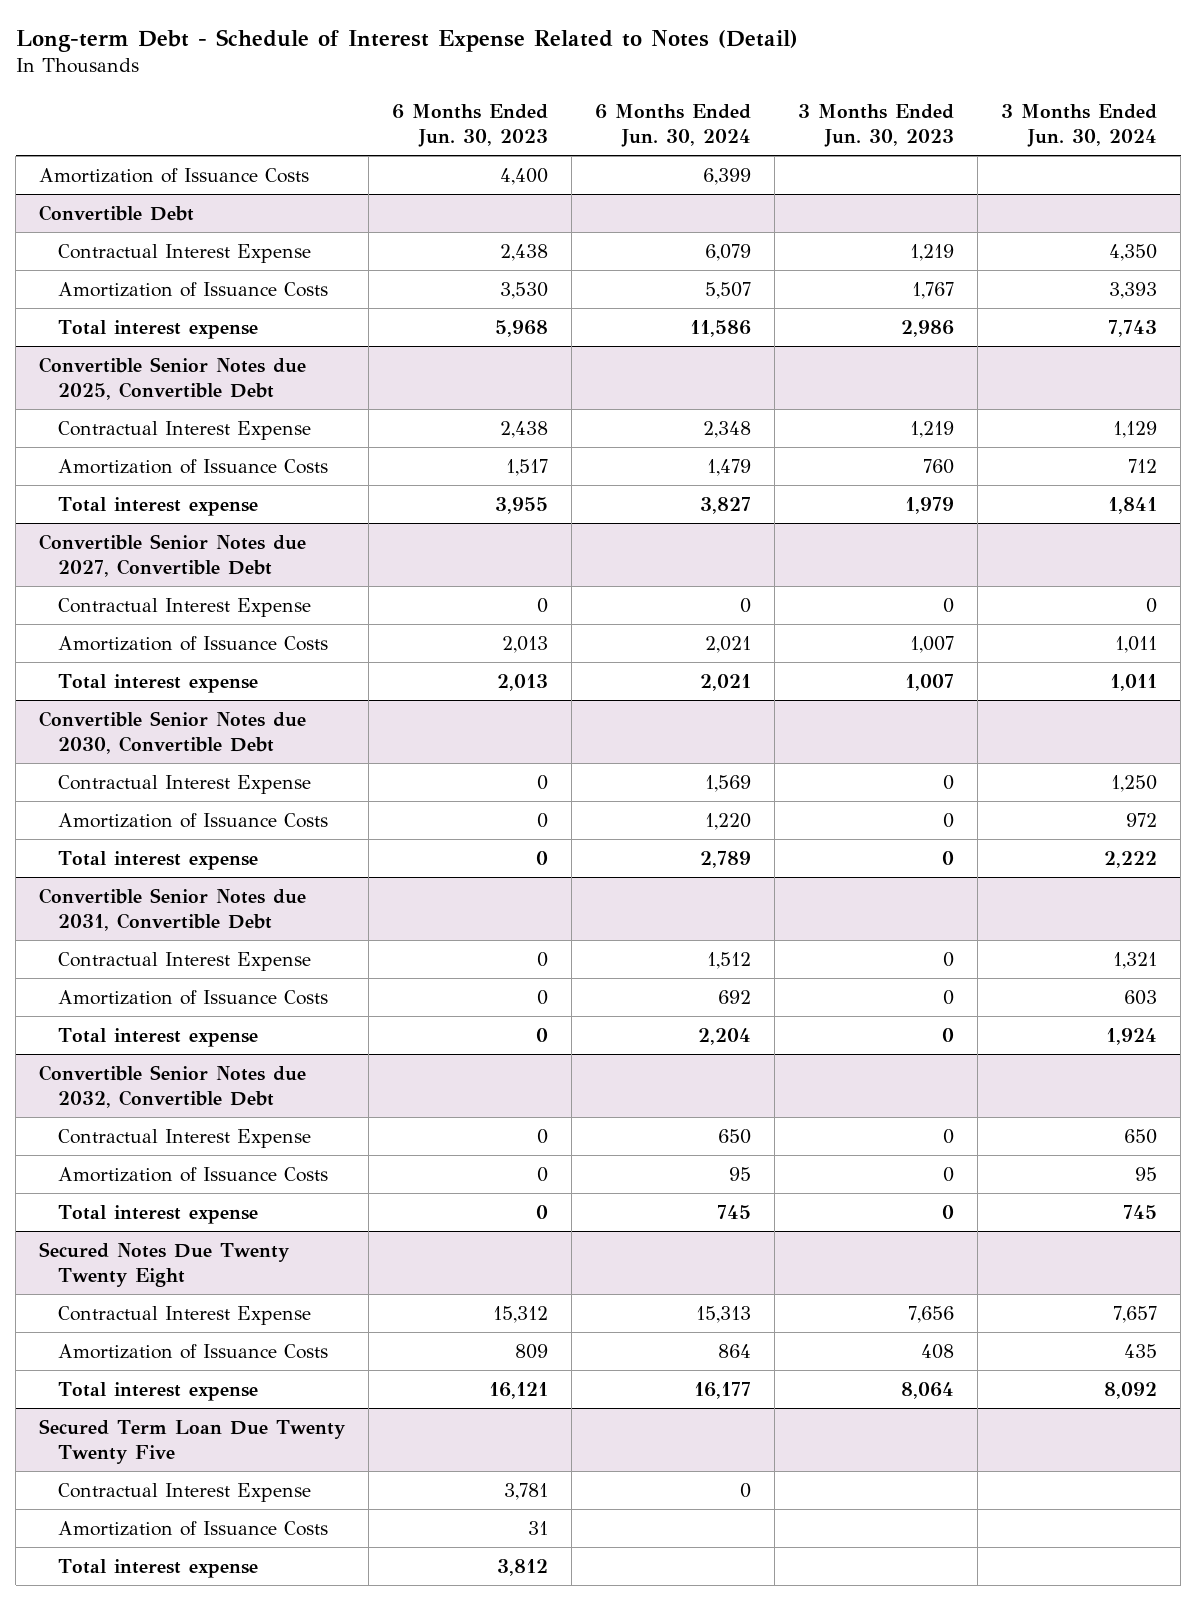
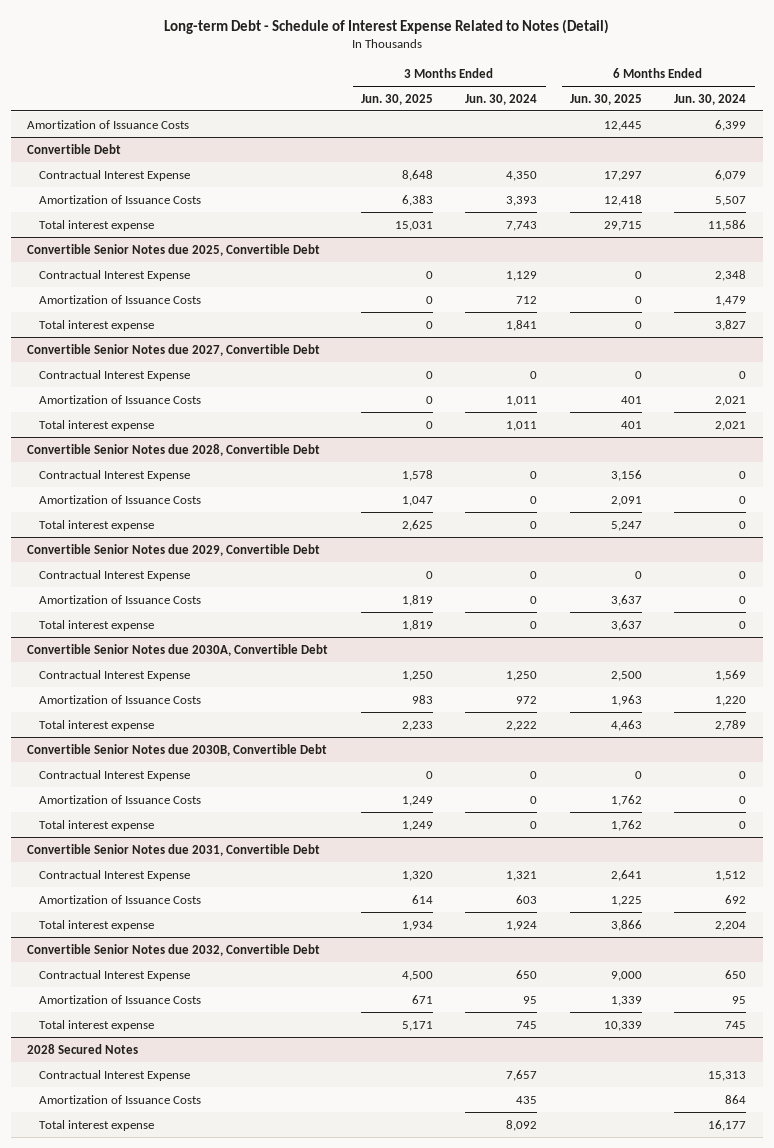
- | 6 Months Ended Jun. 30, 2023 | 6 Months Ended Jun. 30, 2024 | 3 Months Ended Jun. 30, 2023 | 3 Months Ended Jun. 30, 2024
+ | 3 Months Ended Jun. 30, 2025 | 3 Months Ended Jun. 30, 2024 | 6 Months Ended Jun. 30, 2025 | 6 Months Ended Jun. 30, 2024
- Convertible Senior Notes due 2030, Convertible Debt
+ Convertible Senior Notes due 2028, Convertible Debt
+ Contractual Interest Expense | 1,578 | 0 | 3,156 | 0
+ Amortization of Issuance Costs | 1,047 | 0 | 2,091 | 0
+ Total interest expense | 2,625 | 0 | 5,247 | 0
+ Convertible Senior Notes due 2029, Convertible Debt
+ Contractual Interest Expense | 0 | 0 | 0 | 0
+ Amortization of Issuance Costs | 1,819 | 0 | 3,637 | 0
+ Total interest expense | 1,819 | 0 | 3,637 | 0
+ Convertible Senior Notes due 2030A, Convertible Debt
+ Convertible Senior Notes due 2030B, Convertible Debt
+ Contractual Interest Expense | 0 | 0 | 0 | 0
+ Amortization of Issuance Costs | 1,249 | 0 | 1,762 | 0
+ Total interest expense | 1,249 | 0 | 1,762 | 0
- Secured Notes Due Twenty Twenty Eight
+ 2028 Secured Notes
- Secured Term Loan Due Twenty Twenty Five
- Contractual Interest Expense | 3,781 | 0 | |
- Amortization of Issuance Costs | 31 | | |
- Total interest expense | 3,812 | | |

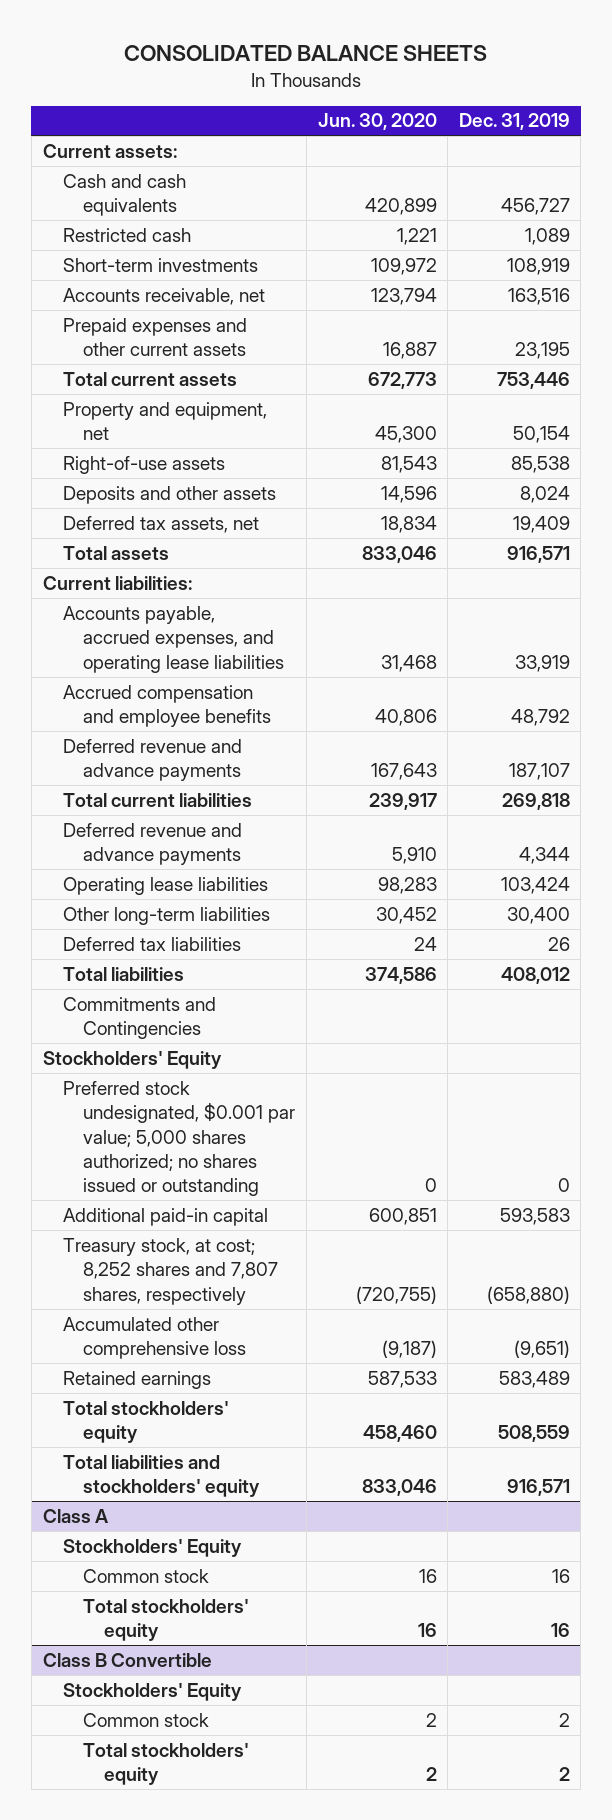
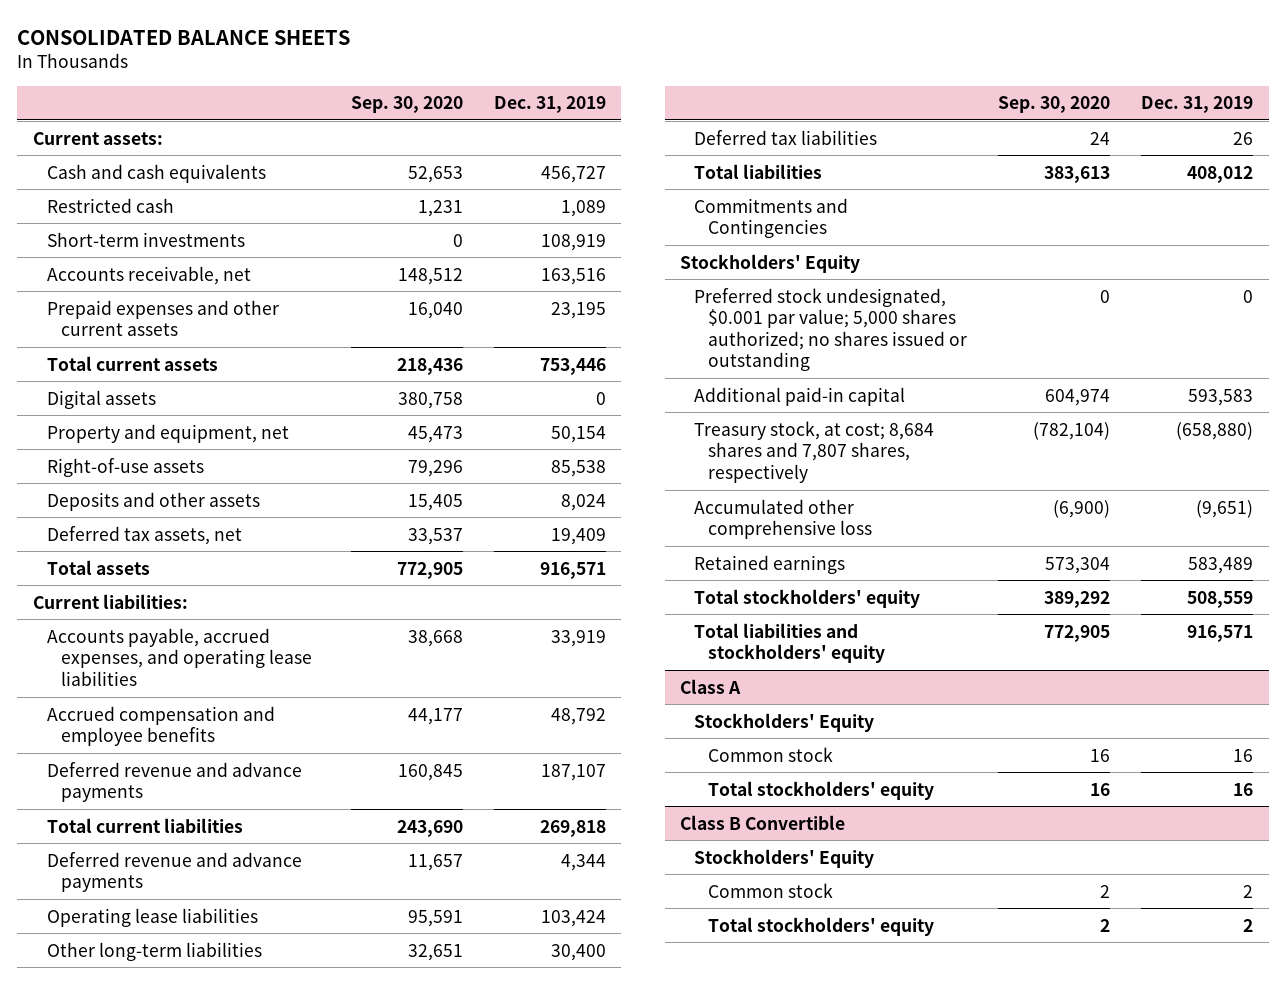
- | Jun. 30, 2020 | Dec. 31, 2019
+ | Sep. 30, 2020 | Dec. 31, 2019
+ Digital assets | 380,758 | 0
- Treasury stock, at cost; 8,252 shares and 7,807 shares, respectively | (720,755) | (658,880)
+ Treasury stock, at cost; 8,684 shares and 7,807 shares, respectively | (782,104) | (658,880)

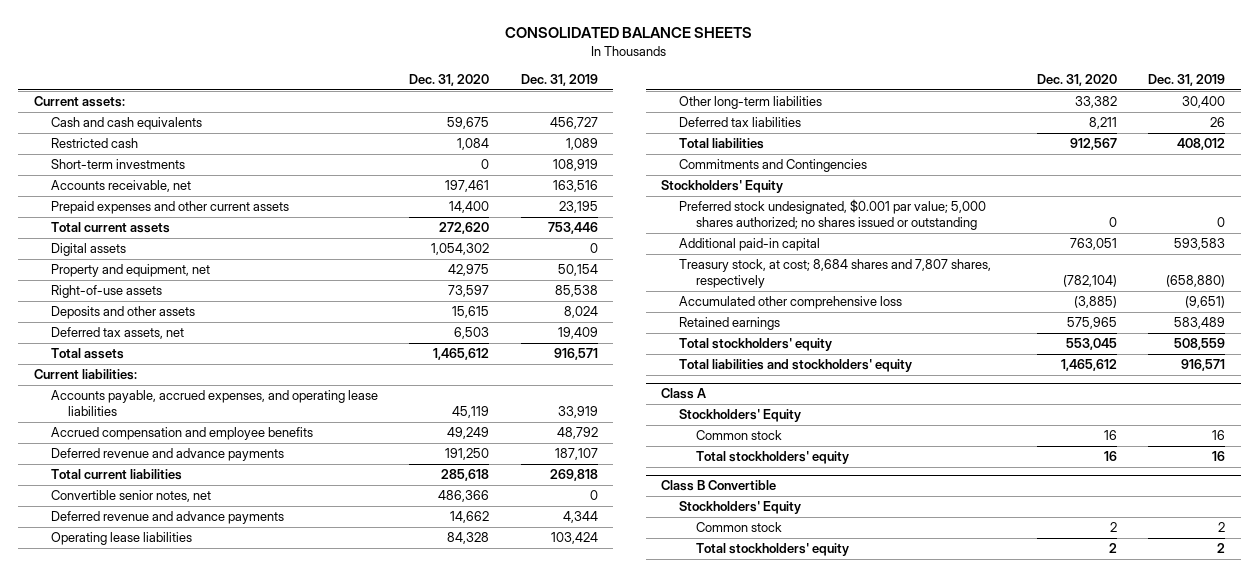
- | Sep. 30, 2020 | Dec. 31, 2019
+ | Dec. 31, 2020 | Dec. 31, 2019
+ Convertible senior notes, net | 486,366 | 0

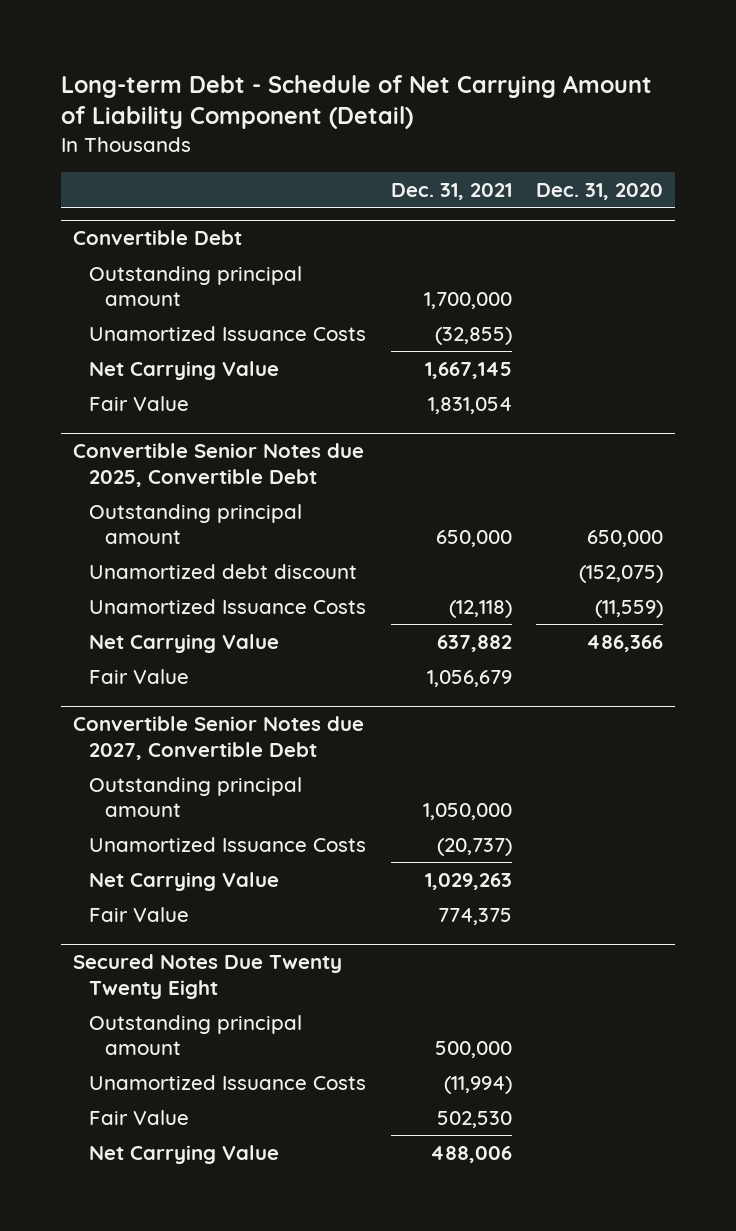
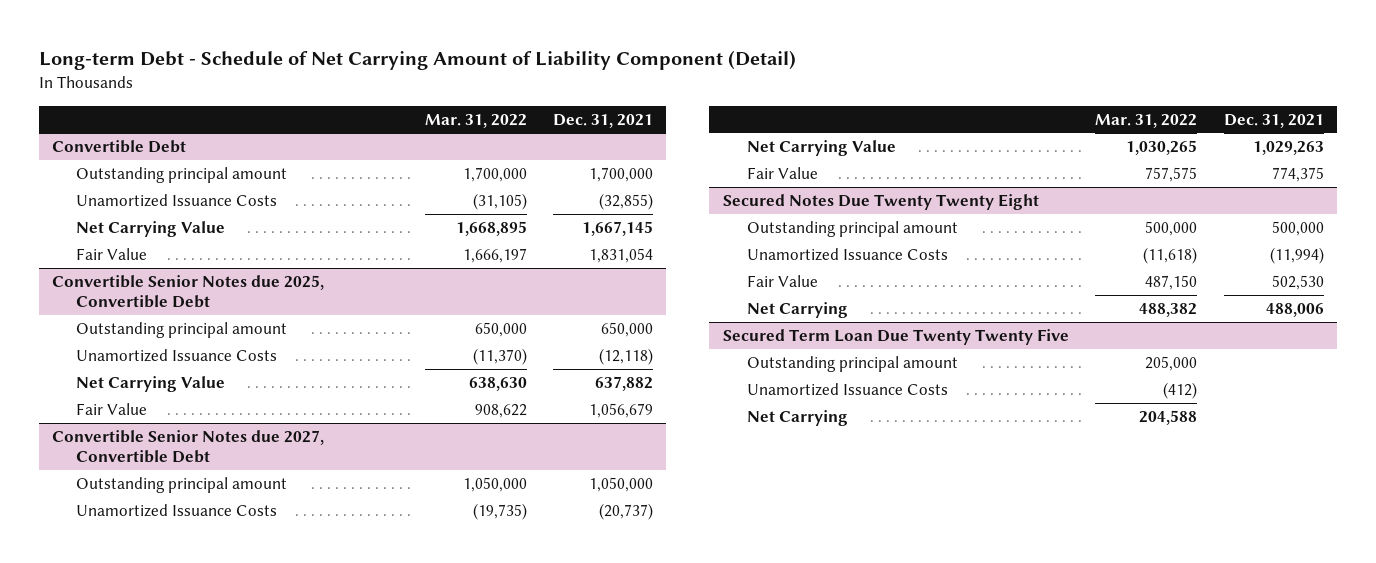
- | Dec. 31, 2021 | Dec. 31, 2020
+ | Mar. 31, 2022 | Dec. 31, 2021
@ Convertible Senior Notes due 2025, Convertible Debt
- Unamortized debt discount | | (152,075)
@ Secured Notes Due Twenty Twenty Eight
- Net Carrying Value | 488,006 |
+ Net Carrying | 488,382 | 488,006
+ Secured Term Loan Due Twenty Twenty Five
+ Outstanding principal amount | 205,000 |
+ Unamortized Issuance Costs | (412) |
+ Net Carrying | 204,588 |

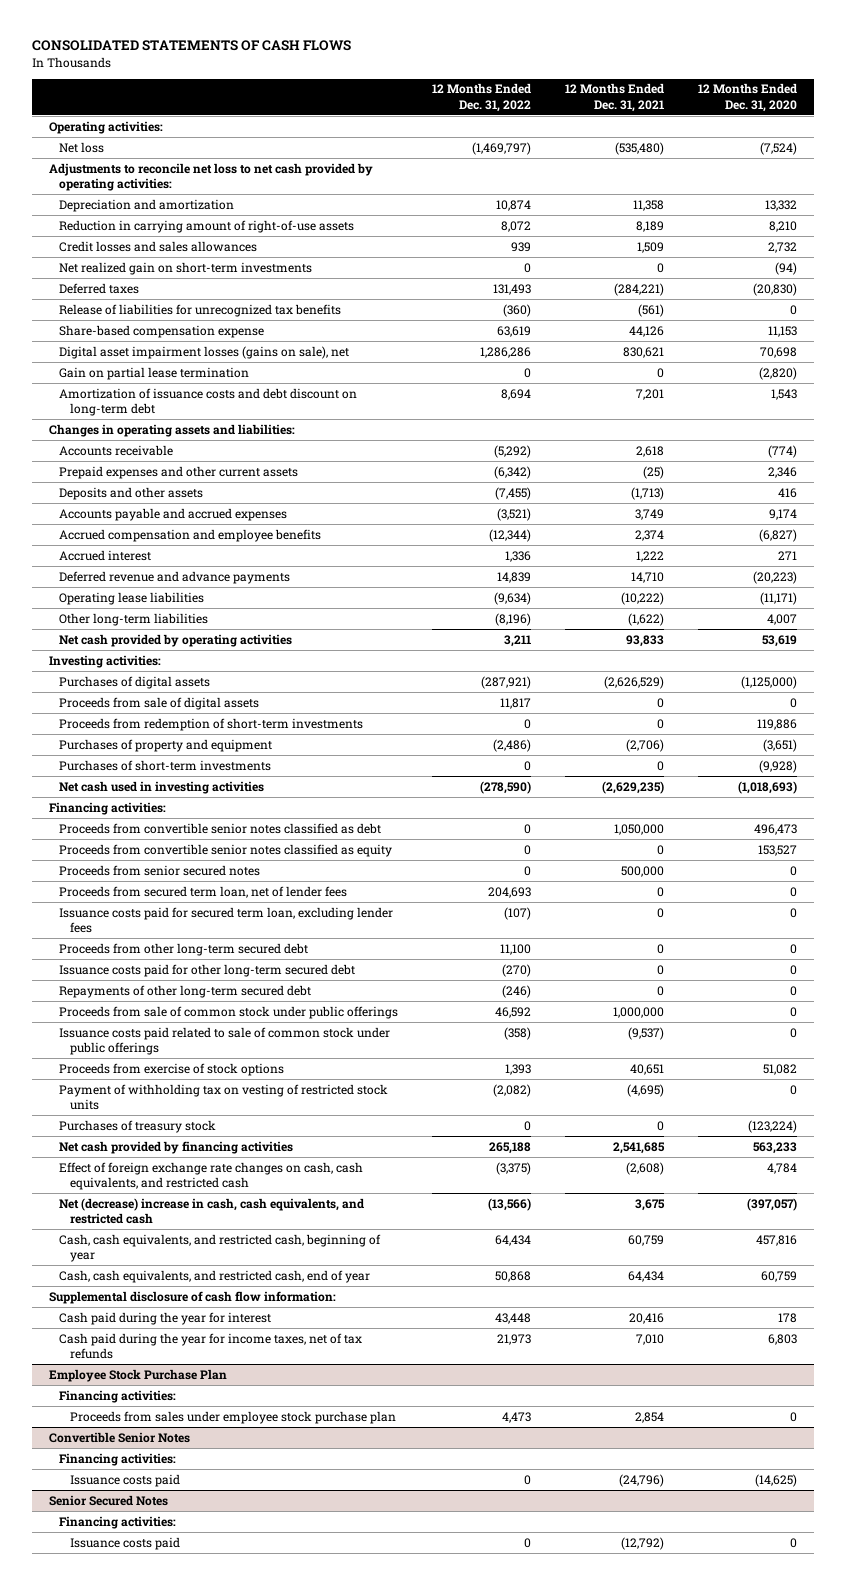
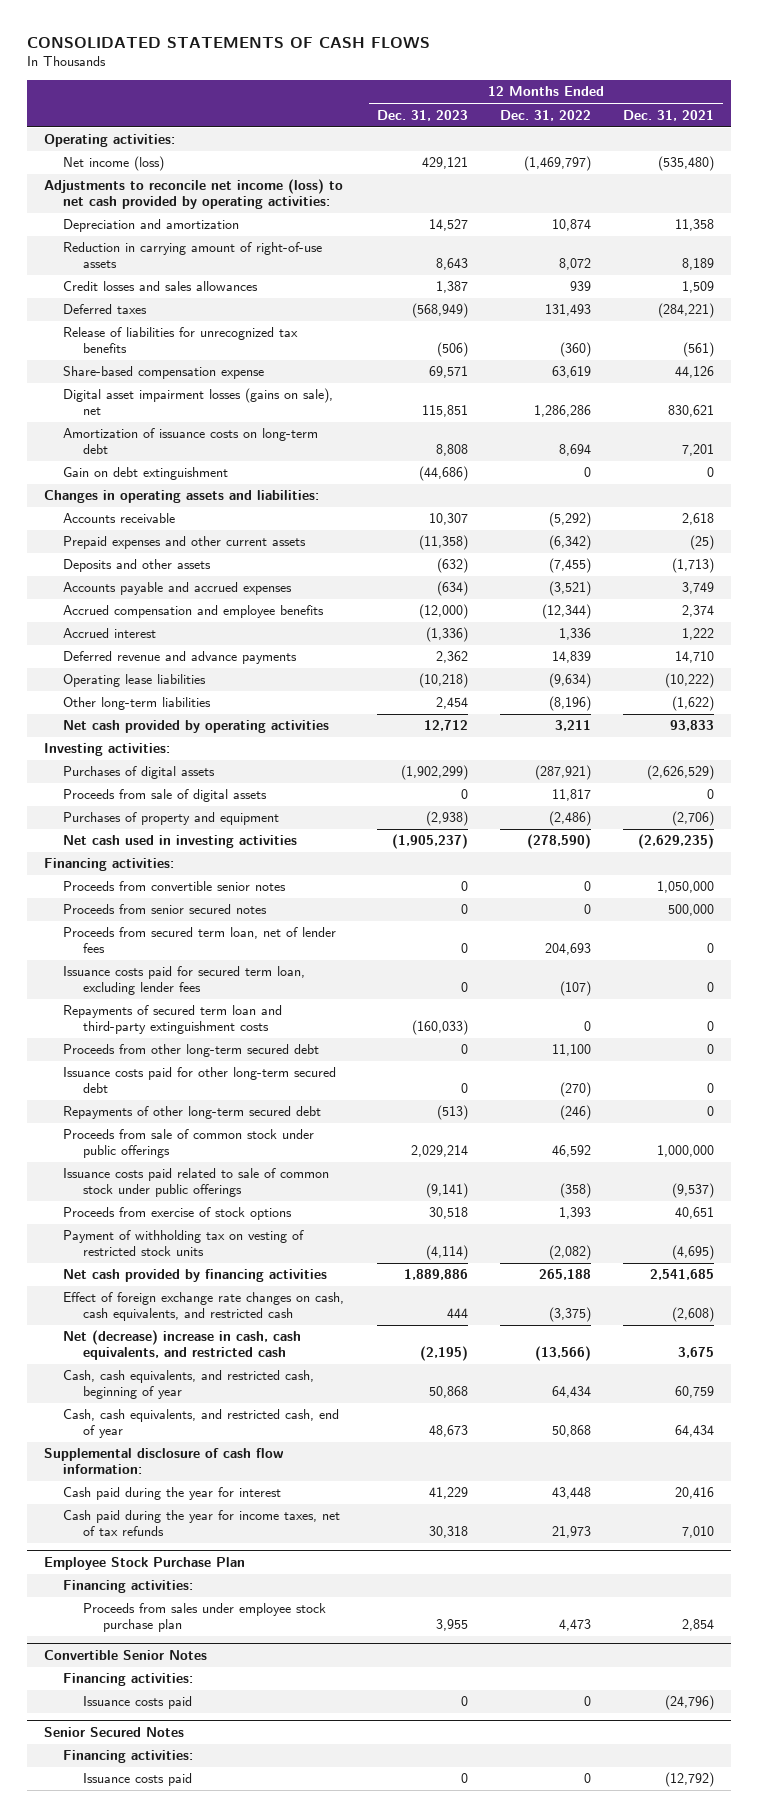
- | 12 Months Ended Dec. 31, 2022 | 12 Months Ended Dec. 31, 2021 | 12 Months Ended Dec. 31, 2020
+ | 12 Months Ended Dec. 31, 2023 | 12 Months Ended Dec. 31, 2022 | 12 Months Ended Dec. 31, 2021
- Net loss | (1,469,797) | (535,480) | (7,524)
- Adjustments to reconcile net loss to net cash provided by operating activities:
+ Net income (loss) | 429,121 | (1,469,797) | (535,480)
+ Adjustments to reconcile net income (loss) to net cash provided by operating activities:
- Net realized gain on short-term investments | 0 | 0 | (94)
- Gain on partial lease termination | 0 | 0 | (2,820)
- Amortization of issuance costs and debt discount on long-term debt | 8,694 | 7,201 | 1,543
+ Amortization of issuance costs on long-term debt | 8,808 | 8,694 | 7,201
+ Gain on debt extinguishment | (44,686) | 0 | 0
- Proceeds from redemption of short-term investments | 0 | 0 | 119,886
- Purchases of short-term investments | 0 | 0 | (9,928)
- Proceeds from convertible senior notes classified as debt | 0 | 1,050,000 | 496,473
- Proceeds from convertible senior notes classified as equity | 0 | 0 | 153,527
+ Proceeds from convertible senior notes | 0 | 0 | 1,050,000
+ Repayments of secured term loan and third-party extinguishment costs | (160,033) | 0 | 0
- Purchases of treasury stock | 0 | 0 | (123,224)

